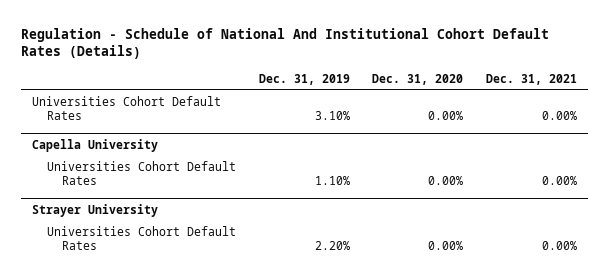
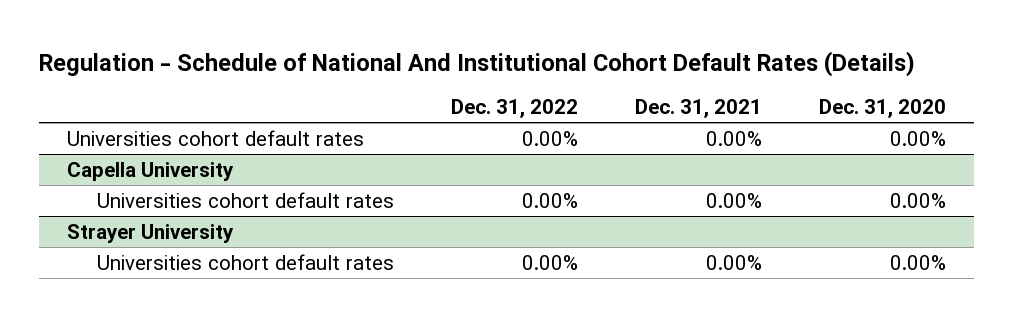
- | Dec. 31, 2019 | Dec. 31, 2020 | Dec. 31, 2021
+ | Dec. 31, 2022 | Dec. 31, 2021 | Dec. 31, 2020
- Universities Cohort Default Rates | 3.10% | 0.00% | 0.00%
+ Universities cohort default rates | 0.00% | 0.00% | 0.00%
@ Capella University
- Universities Cohort Default Rates | 1.10% | 0.00% | 0.00%
+ Universities cohort default rates | 0.00% | 0.00% | 0.00%
@ Strayer University
- Universities Cohort Default Rates | 2.20% | 0.00% | 0.00%
+ Universities cohort default rates | 0.00% | 0.00% | 0.00%

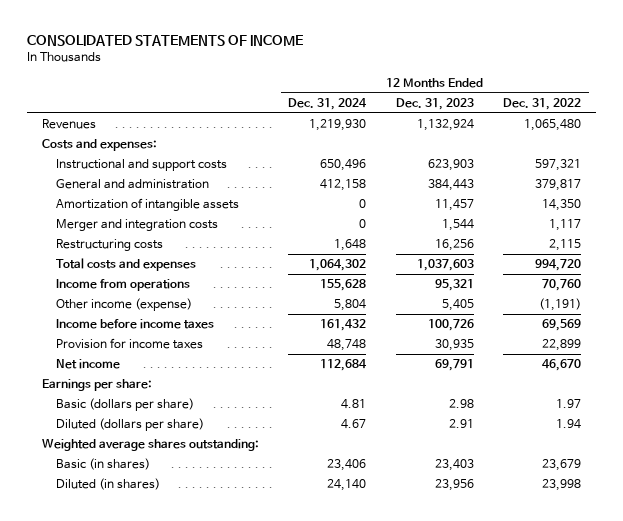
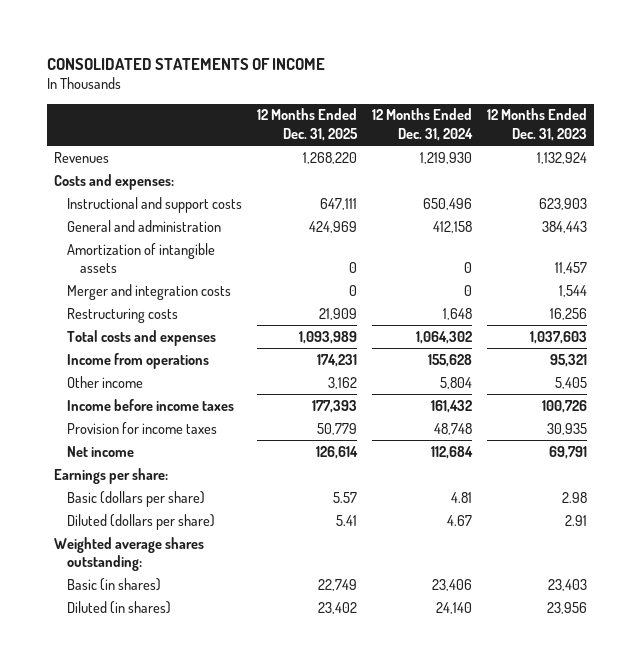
- | 12 Months Ended Dec. 31, 2024 | 12 Months Ended Dec. 31, 2023 | 12 Months Ended Dec. 31, 2022
+ | 12 Months Ended Dec. 31, 2025 | 12 Months Ended Dec. 31, 2024 | 12 Months Ended Dec. 31, 2023
- Other income (expense) | 5,804 | 5,405 | (1,191)
+ Other income | 3,162 | 5,804 | 5,405

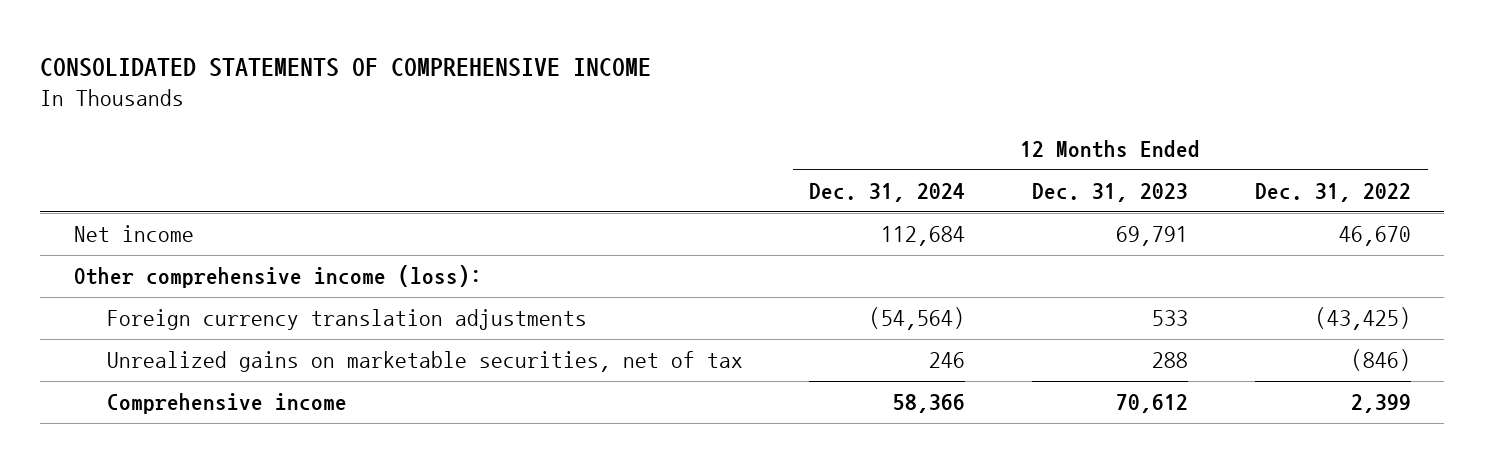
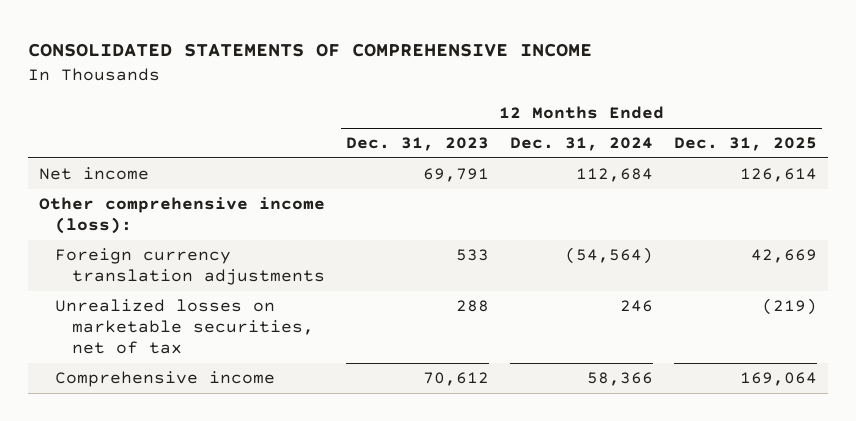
- | 12 Months Ended Dec. 31, 2024 | 12 Months Ended Dec. 31, 2023 | 12 Months Ended Dec. 31, 2022
+ | 12 Months Ended Dec. 31, 2023 | 12 Months Ended Dec. 31, 2024 | 12 Months Ended Dec. 31, 2025
- Unrealized gains on marketable securities, net of tax | 246 | 288 | (846)
+ Unrealized losses on marketable securities, net of tax | 288 | 246 | (219)

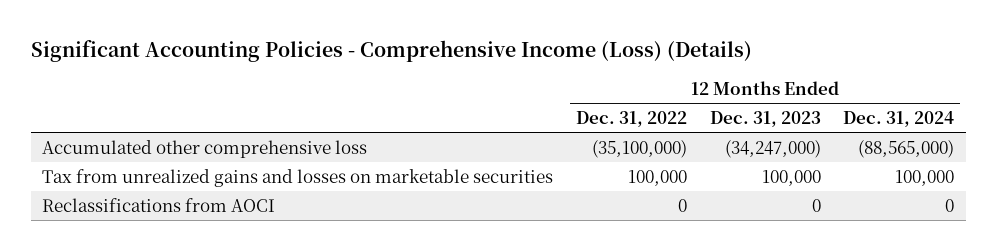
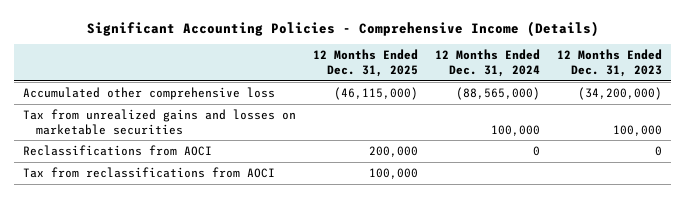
- Significant Accounting Policies - Comprehensive Income (Loss) (Details)
+ Significant Accounting Policies - Comprehensive Income (Details)
- | 12 Months Ended Dec. 31, 2022 | 12 Months Ended Dec. 31, 2023 | 12 Months Ended Dec. 31, 2024
+ | 12 Months Ended Dec. 31, 2025 | 12 Months Ended Dec. 31, 2024 | 12 Months Ended Dec. 31, 2023
- Accumulated other comprehensive loss | (35,100,000) | (34,247,000) | (88,565,000)
+ Accumulated other comprehensive loss | (46,115,000) | (88,565,000) | (34,200,000)
+ Tax from reclassifications from AOCI | 100,000 | |

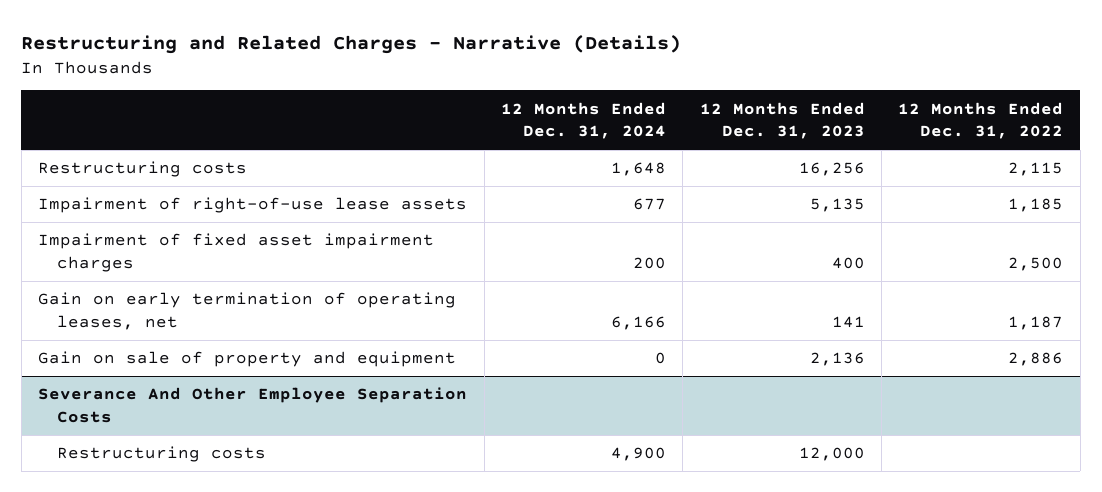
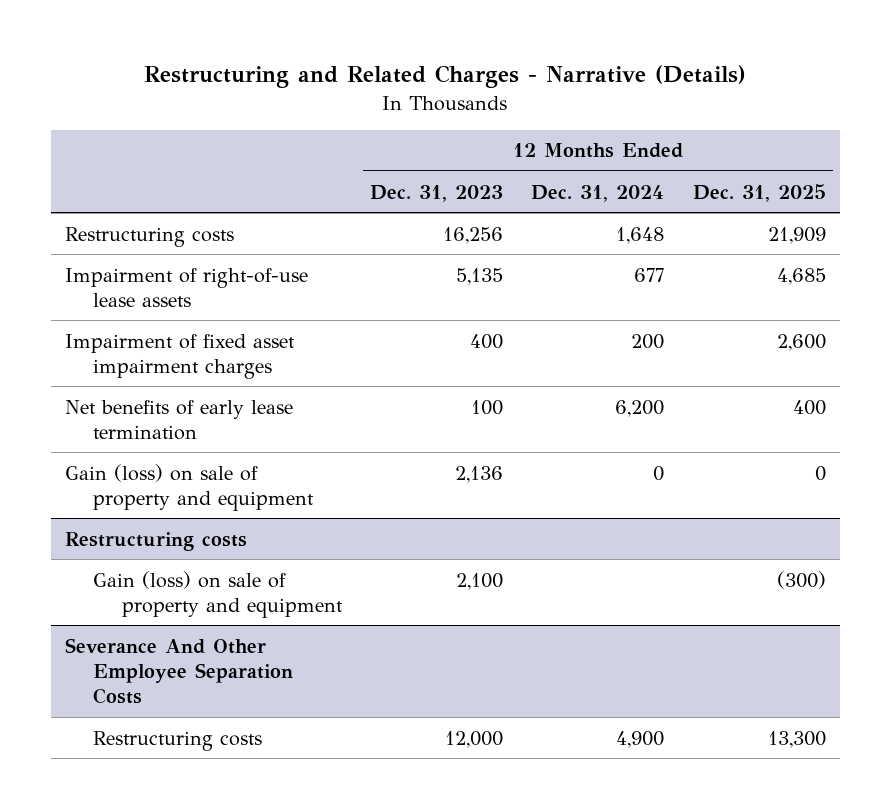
- | 12 Months Ended Dec. 31, 2024 | 12 Months Ended Dec. 31, 2023 | 12 Months Ended Dec. 31, 2022
+ | 12 Months Ended Dec. 31, 2023 | 12 Months Ended Dec. 31, 2024 | 12 Months Ended Dec. 31, 2025
- Gain on early termination of operating leases, net | 6,166 | 141 | 1,187
- Gain on sale of property and equipment | 0 | 2,136 | 2,886
+ Net benefits of early lease termination | 100 | 6,200 | 400
+ Gain (loss) on sale of property and equipment | 2,136 | 0 | 0
+ Restructuring costs
+ Gain (loss) on sale of property and equipment | 2,100 | | (300)

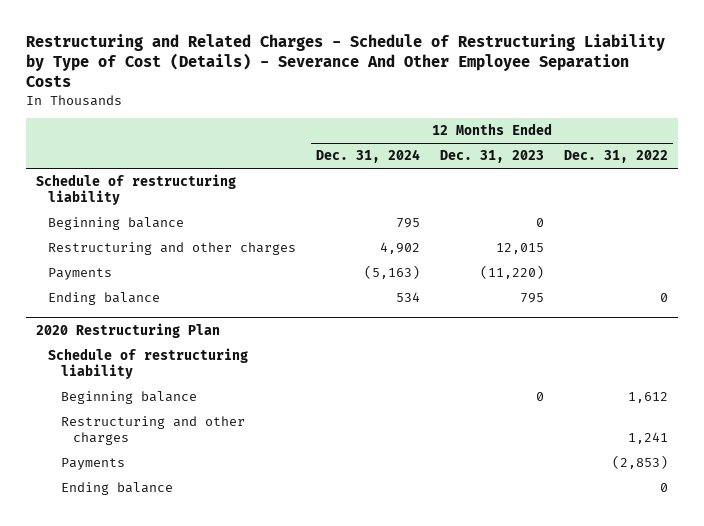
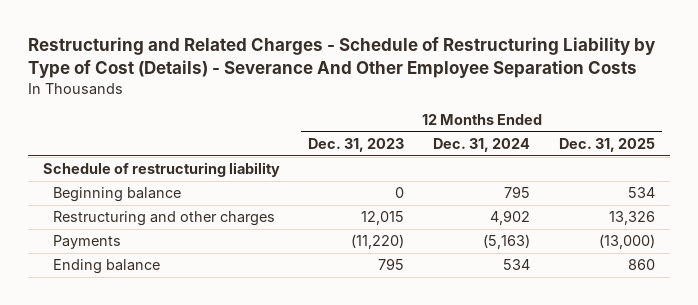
- | 12 Months Ended Dec. 31, 2024 | 12 Months Ended Dec. 31, 2023 | 12 Months Ended Dec. 31, 2022
+ | 12 Months Ended Dec. 31, 2023 | 12 Months Ended Dec. 31, 2024 | 12 Months Ended Dec. 31, 2025
- 2020 Restructuring Plan
- Schedule of restructuring liability
- Beginning balance | | 0 | 1,612
- Restructuring and other charges | | | 1,241
- Payments | | | (2,853)
- Ending balance | | | 0

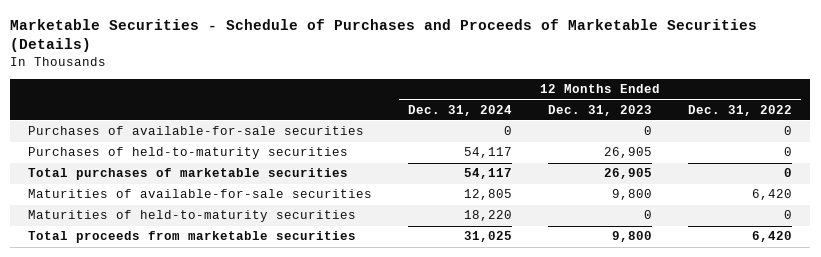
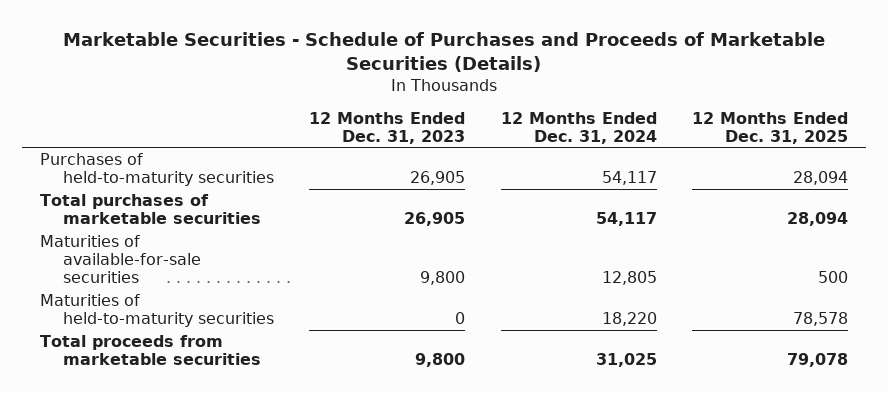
- | 12 Months Ended Dec. 31, 2024 | 12 Months Ended Dec. 31, 2023 | 12 Months Ended Dec. 31, 2022
+ | 12 Months Ended Dec. 31, 2023 | 12 Months Ended Dec. 31, 2024 | 12 Months Ended Dec. 31, 2025
- Purchases of available-for-sale securities | 0 | 0 | 0

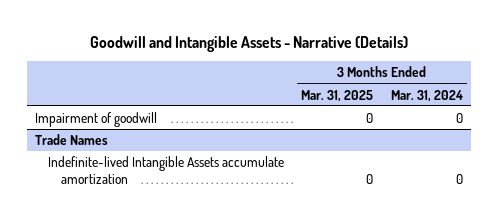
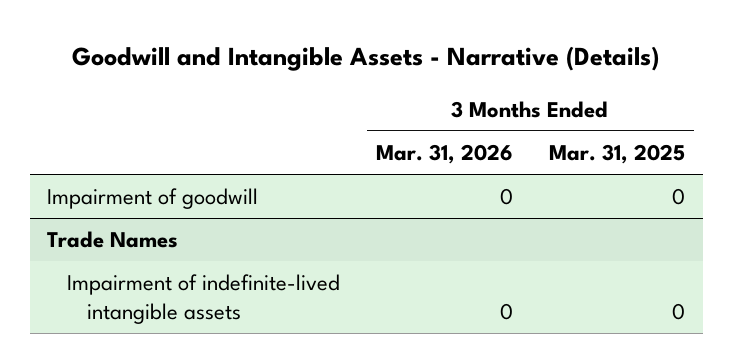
- | 3 Months Ended Mar. 31, 2025 | 3 Months Ended Mar. 31, 2024
+ | 3 Months Ended Mar. 31, 2026 | 3 Months Ended Mar. 31, 2025
@ Trade Names
- Indefinite-lived Intangible Assets accumulate amortization | 0 | 0
+ Impairment of indefinite-lived intangible assets | 0 | 0

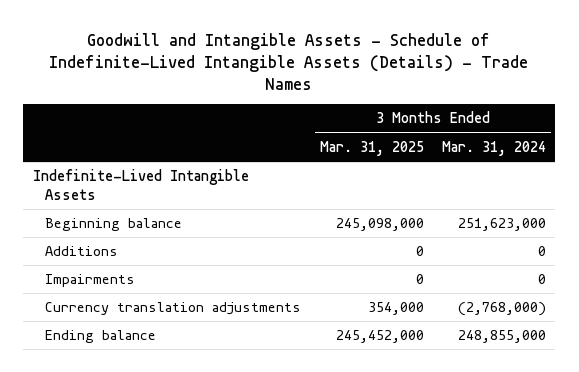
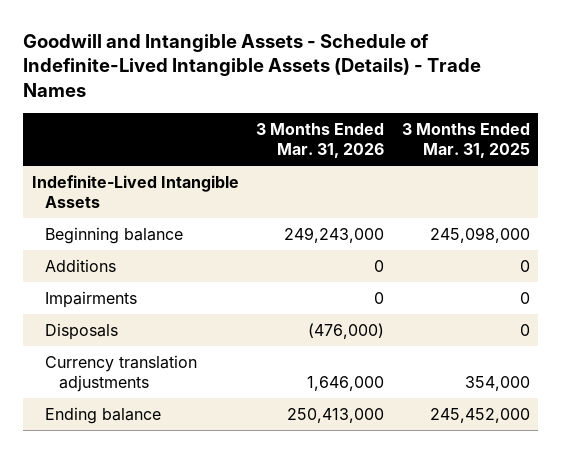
- | 3 Months Ended Mar. 31, 2025 | 3 Months Ended Mar. 31, 2024
+ | 3 Months Ended Mar. 31, 2026 | 3 Months Ended Mar. 31, 2025
+ Disposals | (476,000) | 0

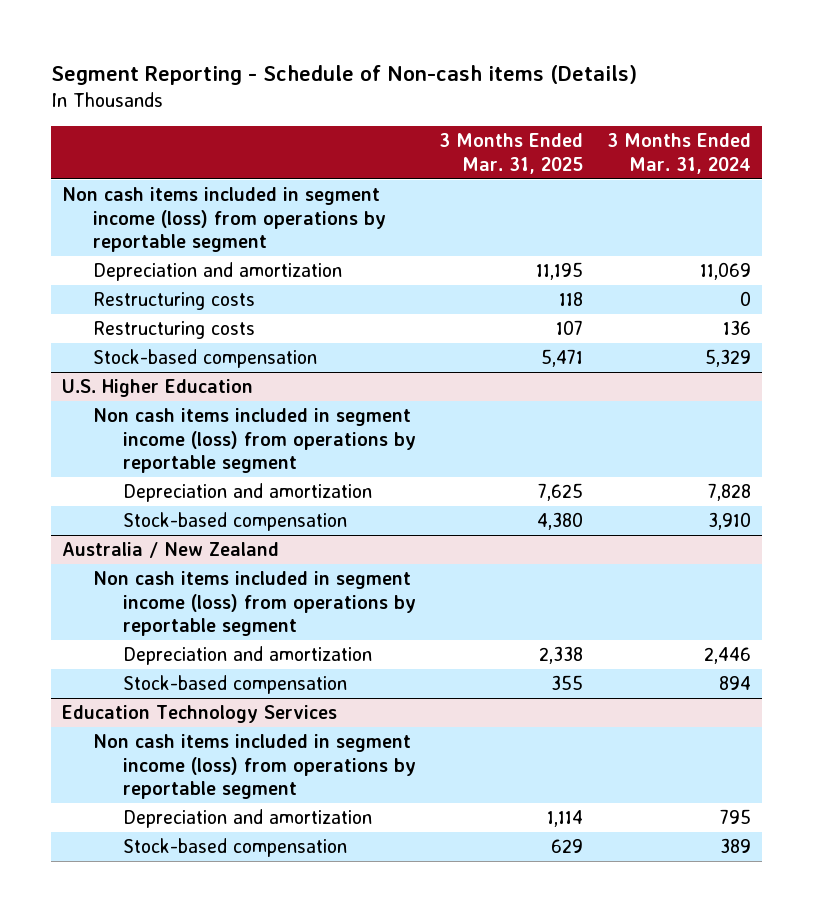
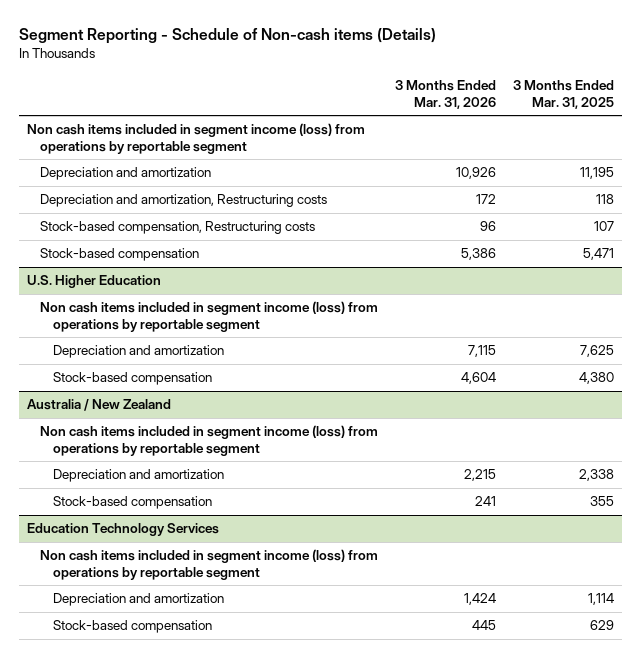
- | 3 Months Ended Mar. 31, 2025 | 3 Months Ended Mar. 31, 2024
+ | 3 Months Ended Mar. 31, 2026 | 3 Months Ended Mar. 31, 2025
- Restructuring costs | 118 | 0
- Restructuring costs | 107 | 136
+ Depreciation and amortization, Restructuring costs | 172 | 118
+ Stock-based compensation, Restructuring costs | 96 | 107

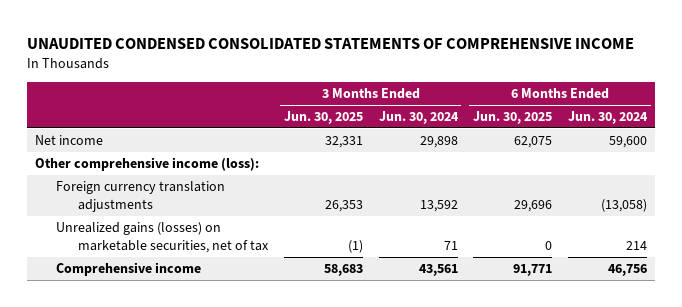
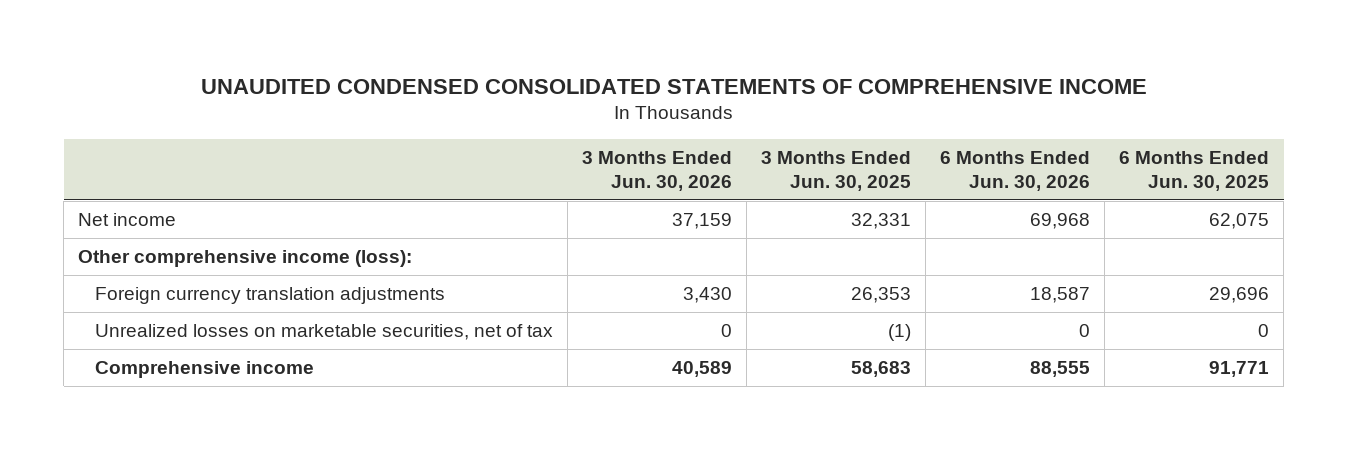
- | 3 Months Ended Jun. 30, 2025 | 3 Months Ended Jun. 30, 2024 | 6 Months Ended Jun. 30, 2025 | 6 Months Ended Jun. 30, 2024
+ | 3 Months Ended Jun. 30, 2026 | 3 Months Ended Jun. 30, 2025 | 6 Months Ended Jun. 30, 2026 | 6 Months Ended Jun. 30, 2025
- Unrealized gains (losses) on marketable securities, net of tax | (1) | 71 | 0 | 214
+ Unrealized losses on marketable securities, net of tax | 0 | (1) | 0 | 0

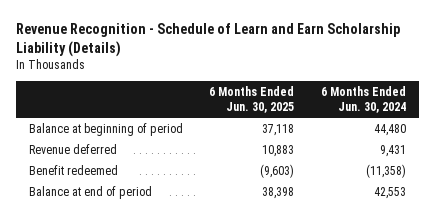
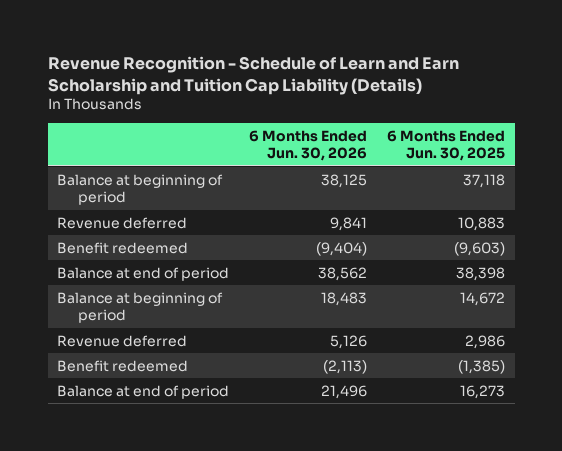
- Revenue Recognition - Schedule of Learn and Earn Scholarship Liability (Details)
+ Revenue Recognition - Schedule of Learn and Earn Scholarship and Tuition Cap Liability (Details)
- | 6 Months Ended Jun. 30, 2025 | 6 Months Ended Jun. 30, 2024
+ | 6 Months Ended Jun. 30, 2026 | 6 Months Ended Jun. 30, 2025
+ Balance at beginning of period | 18,483 | 14,672
+ Revenue deferred | 5,126 | 2,986
+ Benefit redeemed | (2,113) | (1,385)
+ Balance at end of period | 21,496 | 16,273

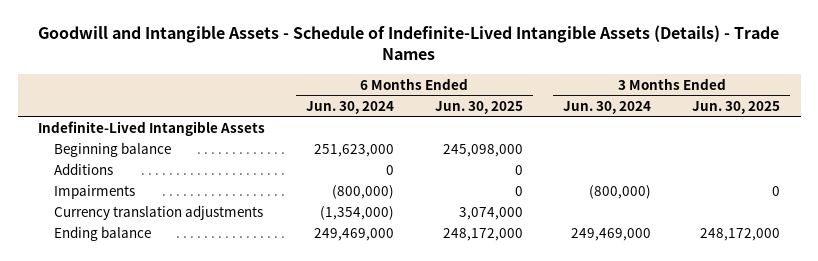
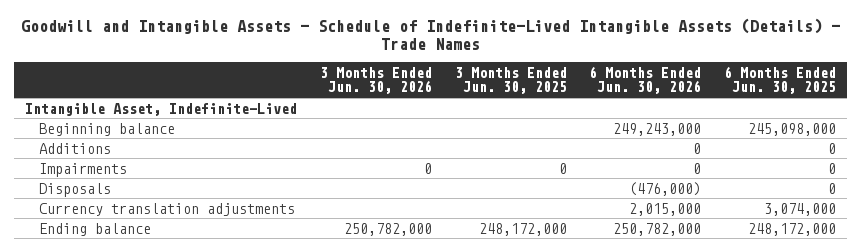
- | 6 Months Ended Jun. 30, 2024 | 6 Months Ended Jun. 30, 2025 | 3 Months Ended Jun. 30, 2024 | 3 Months Ended Jun. 30, 2025
+ | 3 Months Ended Jun. 30, 2026 | 3 Months Ended Jun. 30, 2025 | 6 Months Ended Jun. 30, 2026 | 6 Months Ended Jun. 30, 2025
- Indefinite-Lived Intangible Assets
+ Intangible Asset, Indefinite-Lived
+ Disposals | | | (476,000) | 0

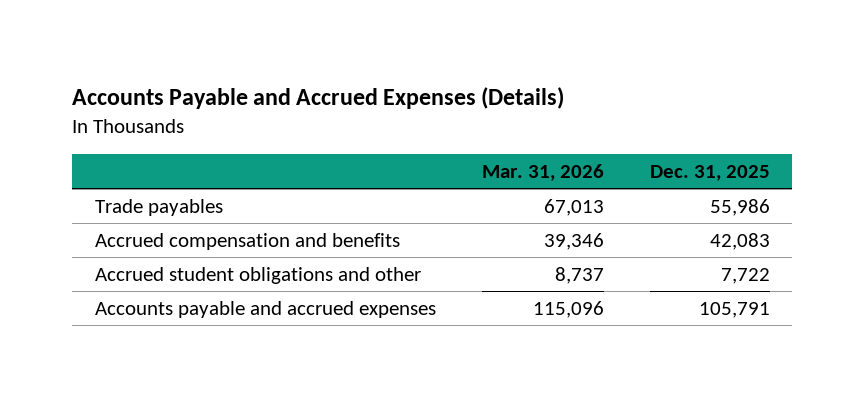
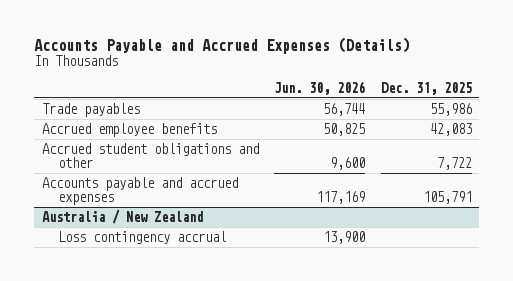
- | Mar. 31, 2026 | Dec. 31, 2025
+ | Jun. 30, 2026 | Dec. 31, 2025
- Accrued compensation and benefits | 39,346 | 42,083
+ Accrued employee benefits | 50,825 | 42,083
+ Australia / New Zealand
+ Loss contingency accrual | 13,900 |

